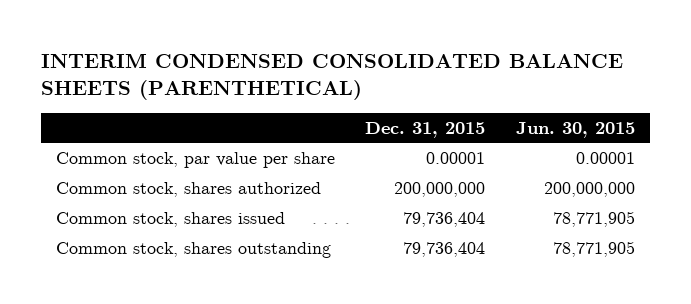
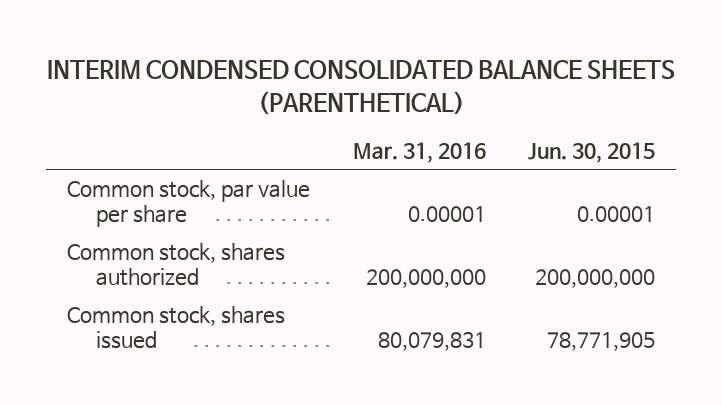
- | Dec. 31, 2015 | Jun. 30, 2015
+ | Mar. 31, 2016 | Jun. 30, 2015
- Common stock, shares outstanding | 79,736,404 | 78,771,905

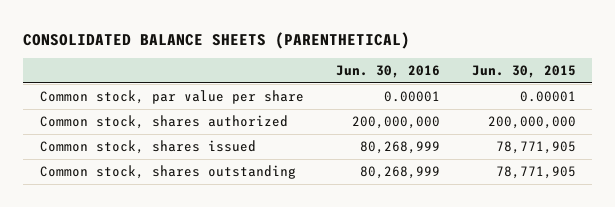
- INTERIM CONDENSED CONSOLIDATED BALANCE SHEETS (PARENTHETICAL)
+ CONSOLIDATED BALANCE SHEETS (PARENTHETICAL)
- | Mar. 31, 2016 | Jun. 30, 2015
+ | Jun. 30, 2016 | Jun. 30, 2015
+ Common stock, shares outstanding | 80,268,999 | 78,771,905

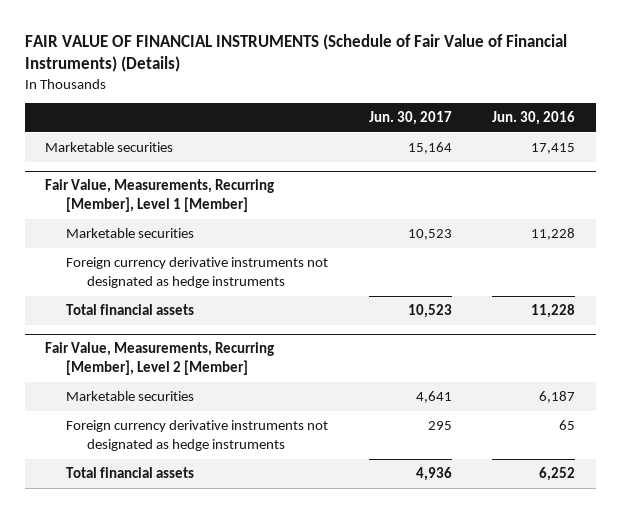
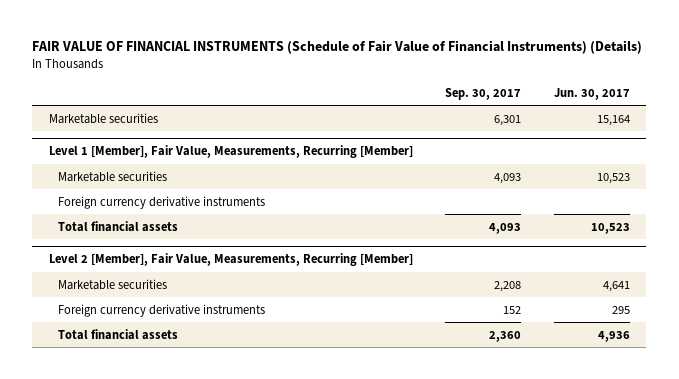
- | Jun. 30, 2017 | Jun. 30, 2016
+ | Sep. 30, 2017 | Jun. 30, 2017
- Fair Value, Measurements, Recurring [Member], Level 1 [Member]
+ Level 1 [Member], Fair Value, Measurements, Recurring [Member]
- Foreign currency derivative instruments not designated as hedge instruments
+ Foreign currency derivative instruments
- Fair Value, Measurements, Recurring [Member], Level 2 [Member]
+ Level 2 [Member], Fair Value, Measurements, Recurring [Member]
- Foreign currency derivative instruments not designated as hedge instruments | 295 | 65
+ Foreign currency derivative instruments | 152 | 295

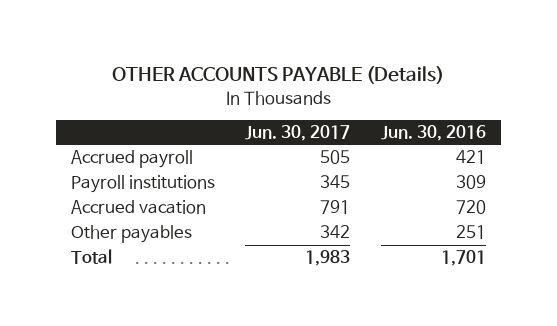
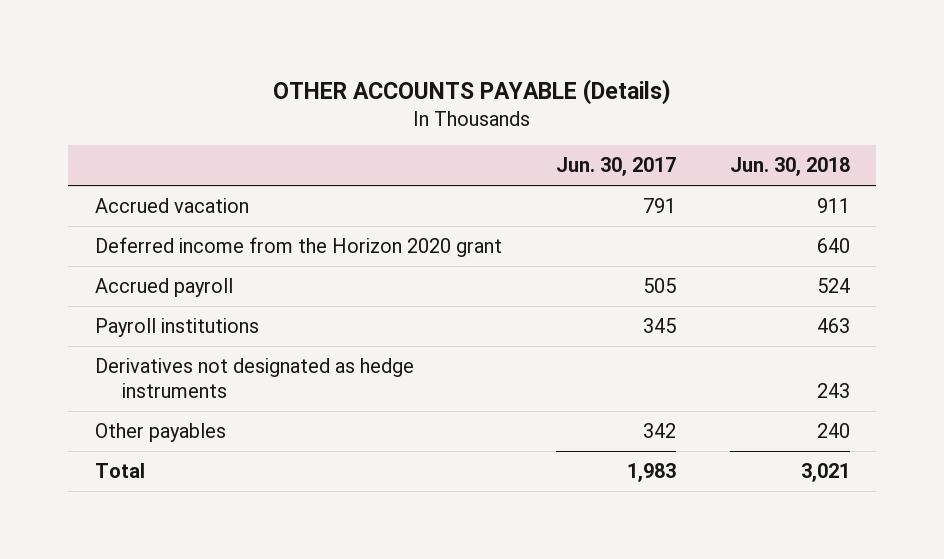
- | Jun. 30, 2017 | Jun. 30, 2016
+ | Jun. 30, 2017 | Jun. 30, 2018
moved up: Accrued vacation | 791 | 911
+ Deferred income from the Horizon 2020 grant | | 640
+ Derivatives not designated as hedge instruments | | 243

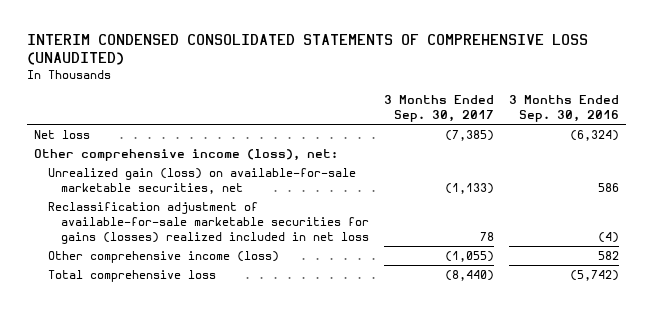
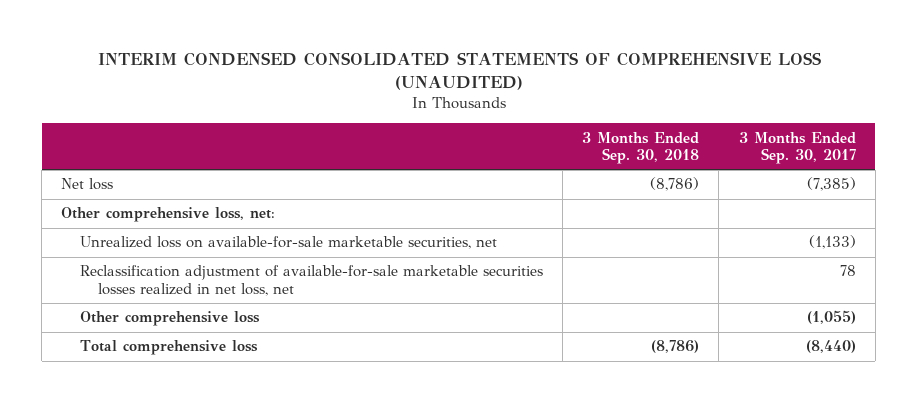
- | 3 Months Ended Sep. 30, 2017 | 3 Months Ended Sep. 30, 2016
+ | 3 Months Ended Sep. 30, 2018 | 3 Months Ended Sep. 30, 2017
- Other comprehensive income (loss), net:
- Unrealized gain (loss) on available-for-sale marketable securities, net | (1,133) | 586
- Reclassification adjustment of available-for-sale marketable securities for gains (losses) realized included in net loss | 78 | (4)
- Other comprehensive income (loss) | (1,055) | 582
+ Other comprehensive loss, net:
+ Unrealized loss on available-for-sale marketable securities, net | | (1,133)
+ Reclassification adjustment of available-for-sale marketable securities losses realized in net loss, net | | 78
+ Other comprehensive loss | | (1,055)

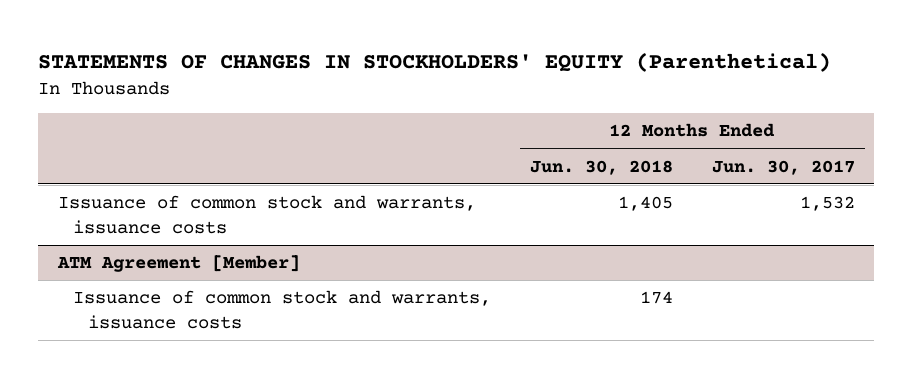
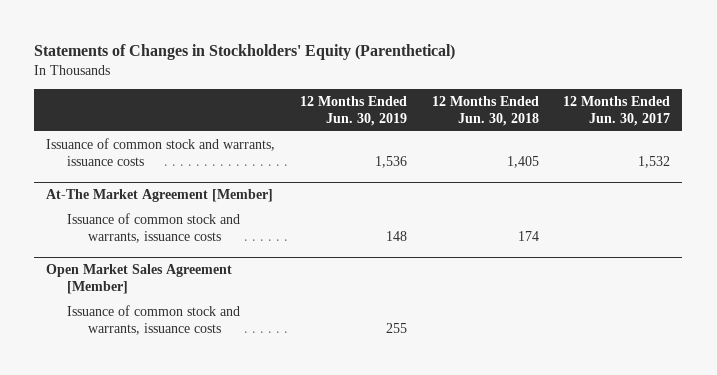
- STATEMENTS OF CHANGES IN STOCKHOLDERS' EQUITY (Parenthetical)
+ Statements of Changes in Stockholders' Equity (Parenthetical)
- | 12 Months Ended Jun. 30, 2018 | 12 Months Ended Jun. 30, 2017
+ | 12 Months Ended Jun. 30, 2019 | 12 Months Ended Jun. 30, 2018 | 12 Months Ended Jun. 30, 2017
- ATM Agreement [Member]
+ At-The Market Agreement [Member]
+ Open Market Sales Agreement [Member]
+ Issuance of common stock and warrants, issuance costs | 255 | |

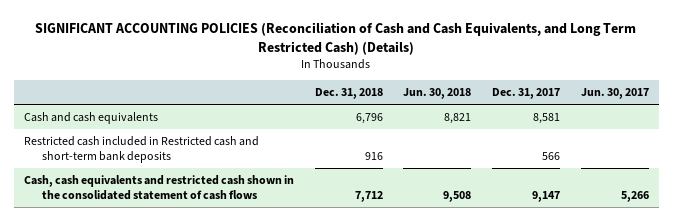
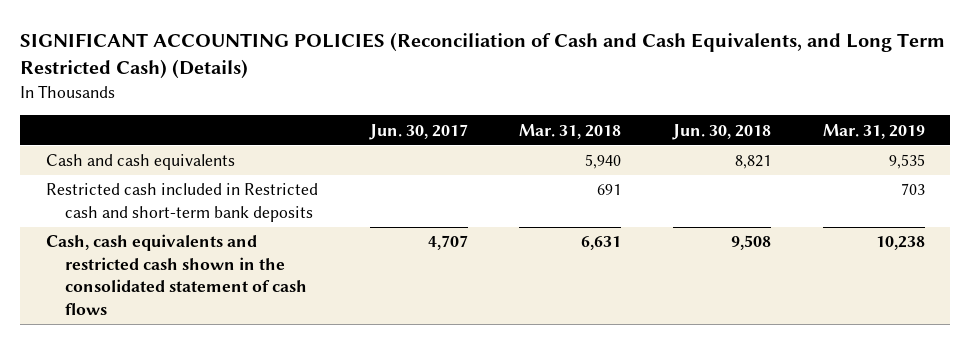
- | Dec. 31, 2018 | Jun. 30, 2018 | Dec. 31, 2017 | Jun. 30, 2017
+ | Jun. 30, 2017 | Mar. 31, 2018 | Jun. 30, 2018 | Mar. 31, 2019
- Cash, cash equivalents and restricted cash shown in the consolidated statement of cash flows | 7,712 | 9,508 | 9,147 | 5,266
+ Cash, cash equivalents and restricted cash shown in the consolidated statement of cash flows | 4,707 | 6,631 | 9,508 | 10,238

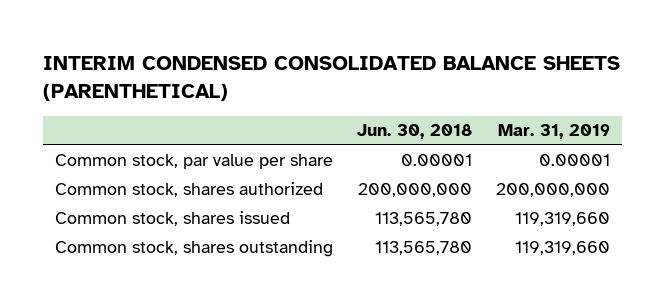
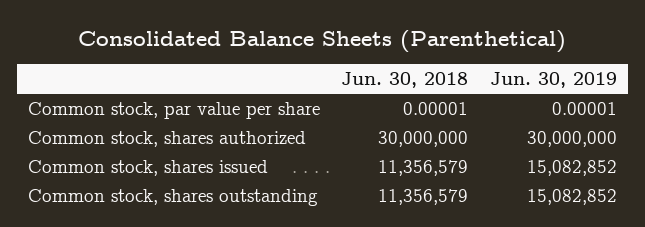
- INTERIM CONDENSED CONSOLIDATED BALANCE SHEETS (PARENTHETICAL)
+ Consolidated Balance Sheets (Parenthetical)
- | Jun. 30, 2018 | Mar. 31, 2019
+ | Jun. 30, 2018 | Jun. 30, 2019
- Common stock, shares authorized | 200,000,000 | 200,000,000
- Common stock, shares issued | 113,565,780 | 119,319,660
- Common stock, shares outstanding | 113,565,780 | 119,319,660
+ Common stock, shares authorized | 30,000,000 | 30,000,000
+ Common stock, shares issued | 11,356,579 | 15,082,852
+ Common stock, shares outstanding | 11,356,579 | 15,082,852

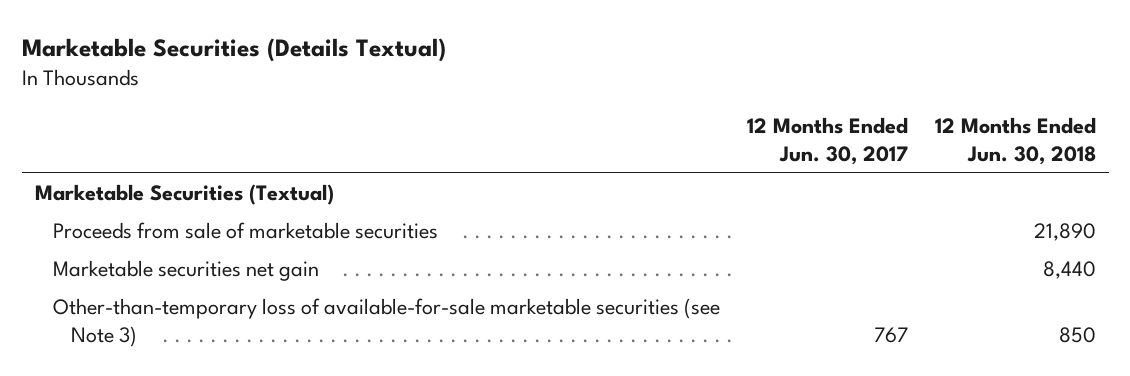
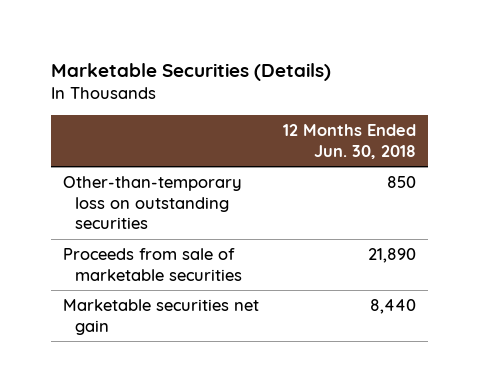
- Marketable Securities (Details Textual)
+ Marketable Securities (Details)
- | 12 Months Ended Jun. 30, 2017 | 12 Months Ended Jun. 30, 2018
+ | 12 Months Ended Jun. 30, 2018
- Marketable Securities (Textual)
+ Other-than-temporary loss on outstanding securities | 850
- Other-than-temporary loss of available-for-sale marketable securities (see Note 3) | 767 | 850

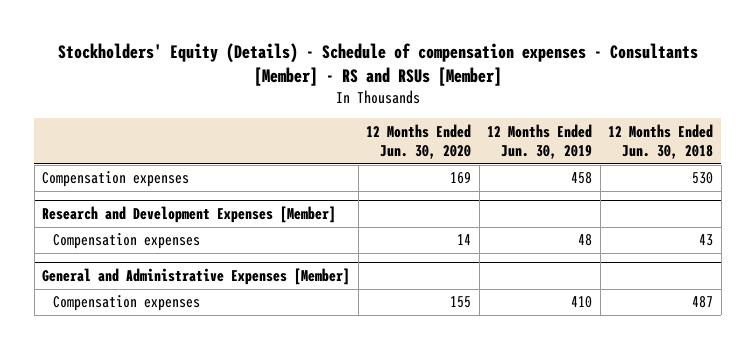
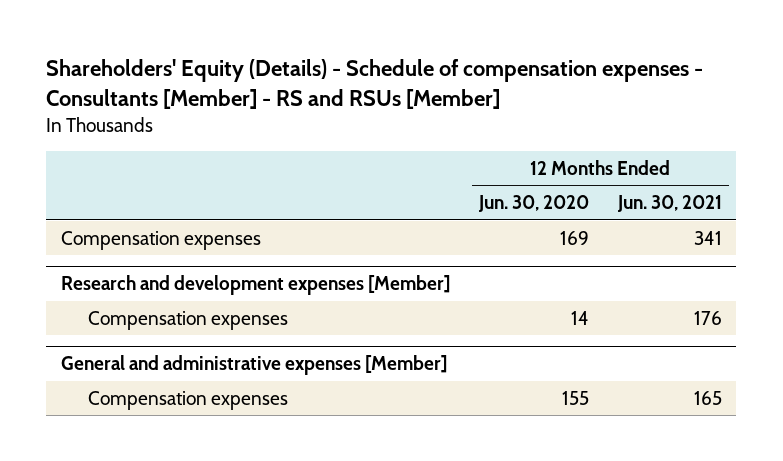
- Stockholders' Equity (Details) - Schedule of compensation expenses - Consultants [Member] - RS and RSUs [Member]
+ Shareholders' Equity (Details) - Schedule of compensation expenses - Consultants [Member] - RS and RSUs [Member]
- | 12 Months Ended Jun. 30, 2020 | 12 Months Ended Jun. 30, 2019 | 12 Months Ended Jun. 30, 2018
+ | 12 Months Ended Jun. 30, 2020 | 12 Months Ended Jun. 30, 2021
- Research and Development Expenses [Member]
+ Research and development expenses [Member]
- General and Administrative Expenses [Member]
+ General and administrative expenses [Member]

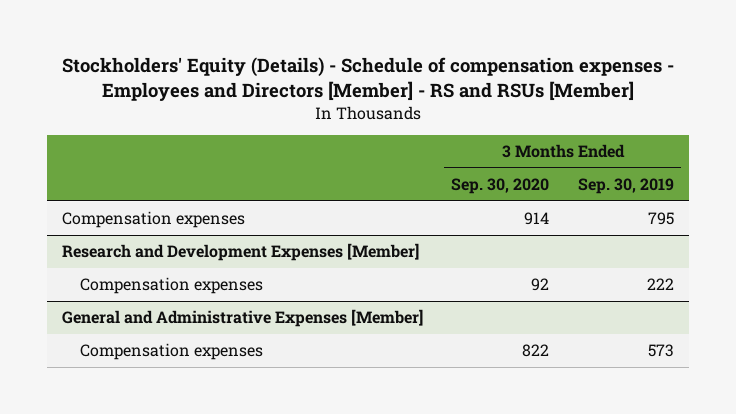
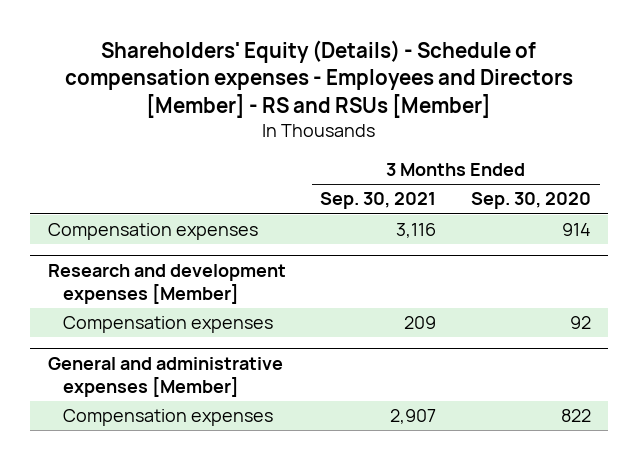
- Stockholders' Equity (Details) - Schedule of compensation expenses - Employees and Directors [Member] - RS and RSUs [Member]
+ Shareholders' Equity (Details) - Schedule of compensation expenses - Employees and Directors [Member] - RS and RSUs [Member]
- | 3 Months Ended Sep. 30, 2020 | 3 Months Ended Sep. 30, 2019
+ | 3 Months Ended Sep. 30, 2021 | 3 Months Ended Sep. 30, 2020
- Research and Development Expenses [Member]
+ Research and development expenses [Member]
- General and Administrative Expenses [Member]
+ General and administrative expenses [Member]

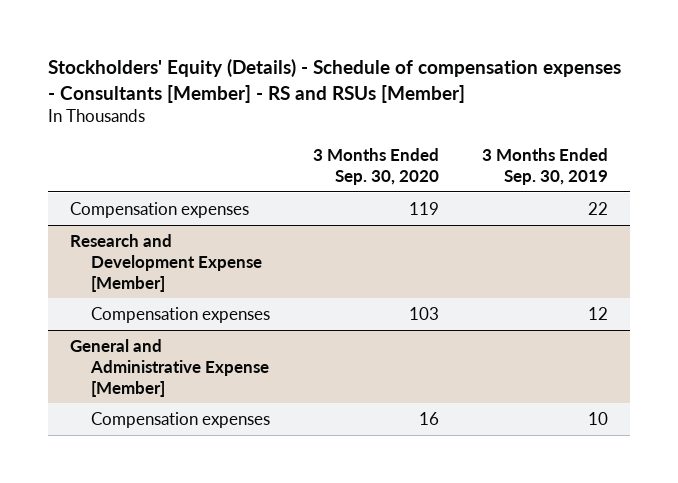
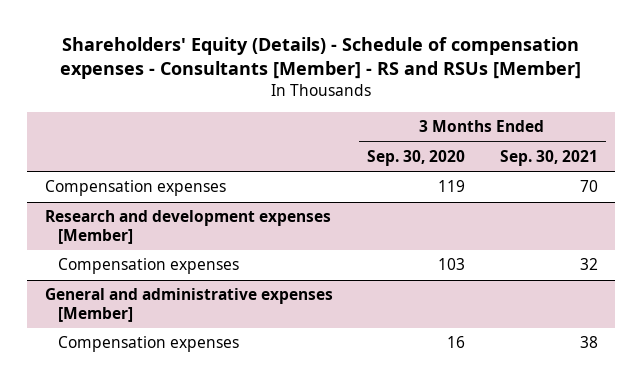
- Stockholders' Equity (Details) - Schedule of compensation expenses - Consultants [Member] - RS and RSUs [Member]
+ Shareholders' Equity (Details) - Schedule of compensation expenses - Consultants [Member] - RS and RSUs [Member]
- | 3 Months Ended Sep. 30, 2020 | 3 Months Ended Sep. 30, 2019
+ | 3 Months Ended Sep. 30, 2020 | 3 Months Ended Sep. 30, 2021
- Research and Development Expense [Member]
+ Research and development expenses [Member]
- General and Administrative Expense [Member]
+ General and administrative expenses [Member]

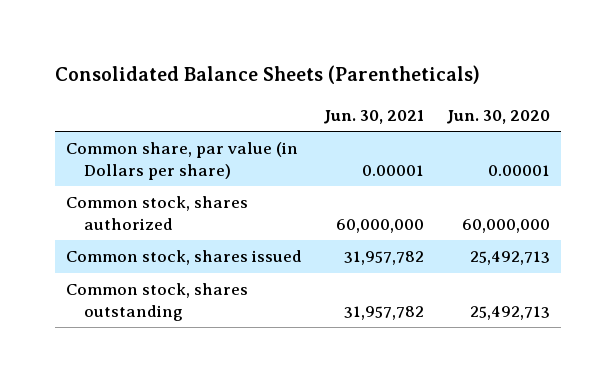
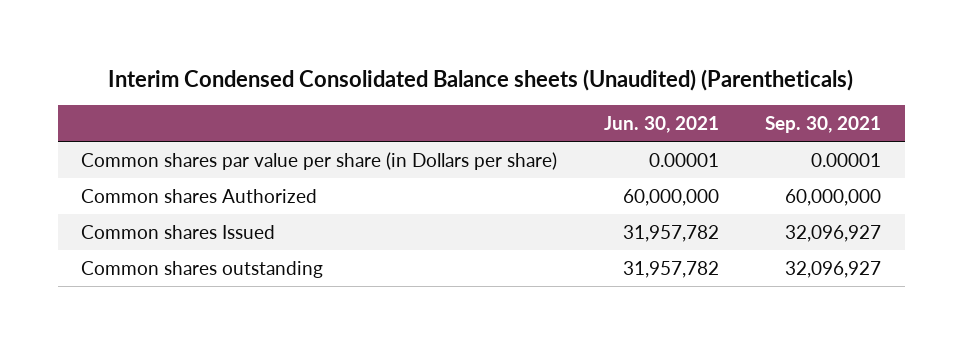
- Consolidated Balance Sheets (Parentheticals)
+ Interim Condensed Consolidated Balance sheets (Unaudited) (Parentheticals)
- | Jun. 30, 2021 | Jun. 30, 2020
+ | Jun. 30, 2021 | Sep. 30, 2021
- Common share, par value (in Dollars per share) | 0.00001 | 0.00001
- Common stock, shares authorized | 60,000,000 | 60,000,000
- Common stock, shares issued | 31,957,782 | 25,492,713
- Common stock, shares outstanding | 31,957,782 | 25,492,713
+ Common shares par value per share (in Dollars per share) | 0.00001 | 0.00001
+ Common shares Authorized | 60,000,000 | 60,000,000
+ Common shares Issued | 31,957,782 | 32,096,927
+ Common shares outstanding | 31,957,782 | 32,096,927

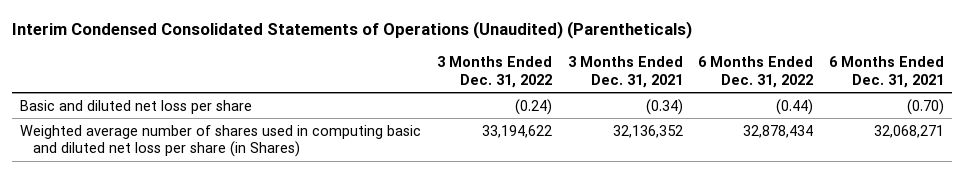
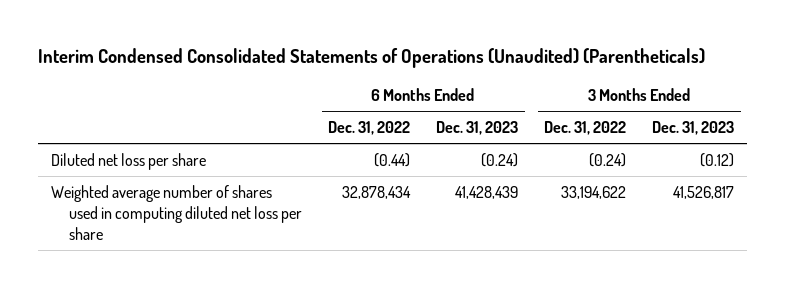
- | 3 Months Ended Dec. 31, 2022 | 3 Months Ended Dec. 31, 2021 | 6 Months Ended Dec. 31, 2022 | 6 Months Ended Dec. 31, 2021
+ | 6 Months Ended Dec. 31, 2022 | 6 Months Ended Dec. 31, 2023 | 3 Months Ended Dec. 31, 2022 | 3 Months Ended Dec. 31, 2023
- Basic and diluted net loss per share | (0.24) | (0.34) | (0.44) | (0.70)
- Weighted average number of shares used in computing basic and diluted net loss per share (in Shares) | 33,194,622 | 32,136,352 | 32,878,434 | 32,068,271
+ Diluted net loss per share | (0.44) | (0.24) | (0.24) | (0.12)
+ Weighted average number of shares used in computing diluted net loss per share | 32,878,434 | 41,428,439 | 33,194,622 | 41,526,817

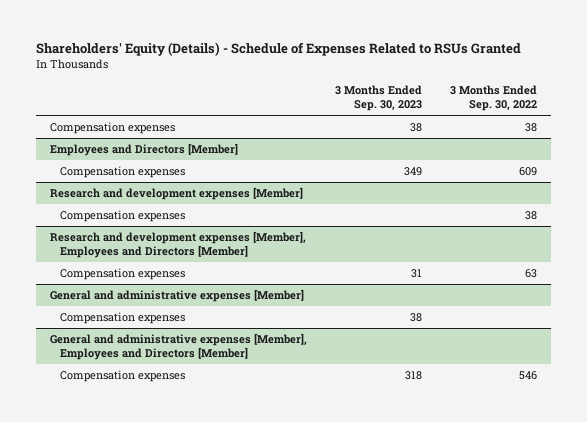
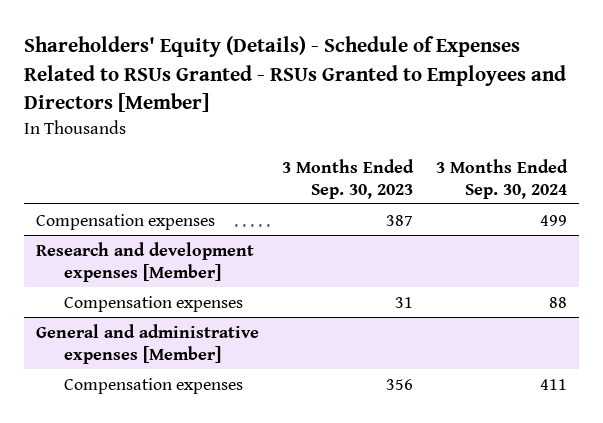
- Shareholders' Equity (Details) - Schedule of Expenses Related to RSUs Granted
+ Shareholders' Equity (Details) - Schedule of Expenses Related to RSUs Granted - RSUs Granted to Employees and Directors [Member]
- | 3 Months Ended Sep. 30, 2023 | 3 Months Ended Sep. 30, 2022
+ | 3 Months Ended Sep. 30, 2023 | 3 Months Ended Sep. 30, 2024
- Compensation expenses | 38 | 38
- Employees and Directors [Member]
- Compensation expenses | 349 | 609
+ Compensation expenses | 387 | 499
@ Research and development expenses [Member]
- Compensation expenses | | 38
- Research and development expenses [Member], Employees and Directors [Member]
@ General and administrative expenses [Member]
- Compensation expenses | 38 |
- General and administrative expenses [Member], Employees and Directors [Member]
- Compensation expenses | 318 | 546
@ General and administrative expenses [Member]
+ Compensation expenses | 356 | 411

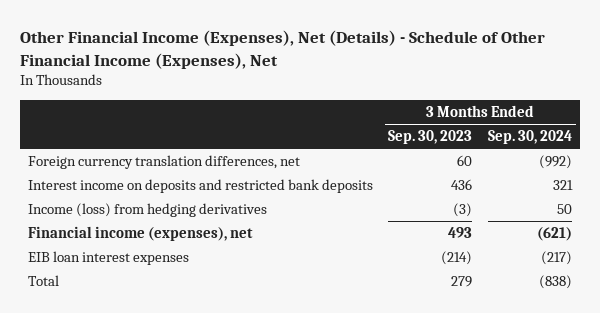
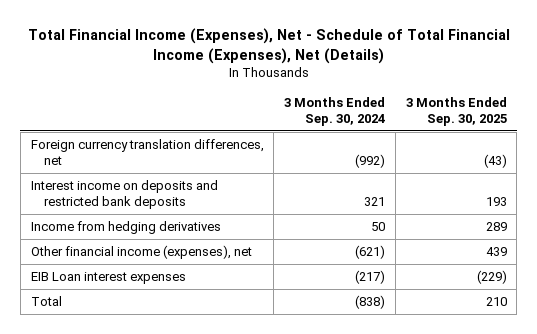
- Other Financial Income (Expenses), Net (Details) - Schedule of Other Financial Income (Expenses), Net
+ Total Financial Income (Expenses), Net - Schedule of Total Financial Income (Expenses), Net (Details)
- | 3 Months Ended Sep. 30, 2023 | 3 Months Ended Sep. 30, 2024
+ | 3 Months Ended Sep. 30, 2024 | 3 Months Ended Sep. 30, 2025
- Income (loss) from hedging derivatives | (3) | 50
- Financial income (expenses), net | 493 | (621)
- EIB loan interest expenses | (214) | (217)
+ Income from hedging derivatives | 50 | 289
+ Other financial income (expenses), net | (621) | 439
+ EIB Loan interest expenses | (217) | (229)

